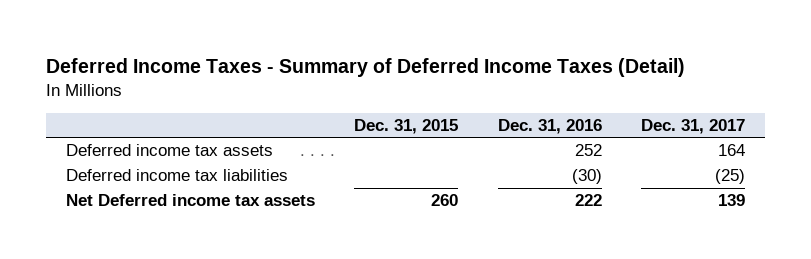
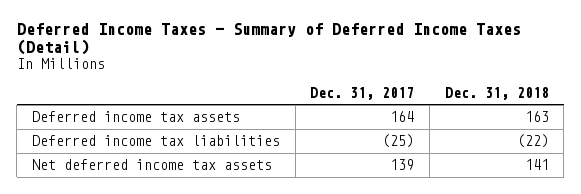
- | Dec. 31, 2015 | Dec. 31, 2016 | Dec. 31, 2017
+ | Dec. 31, 2017 | Dec. 31, 2018
- Net Deferred income tax assets | 260 | 222 | 139
+ Net deferred income tax assets | 139 | 141

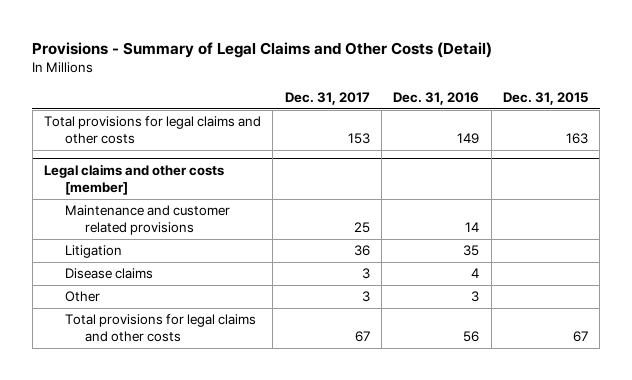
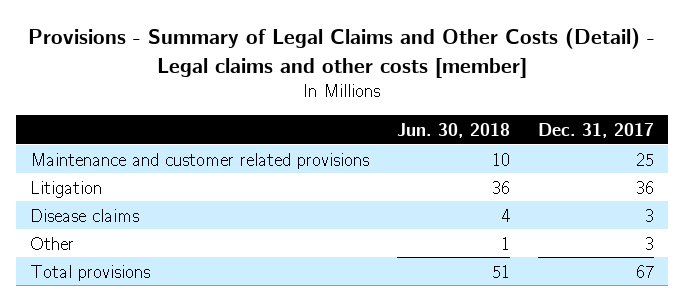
- Provisions - Summary of Legal Claims and Other Costs (Detail)
+ Provisions - Summary of Legal Claims and Other Costs (Detail) - Legal claims and other costs [member]
- | Dec. 31, 2017 | Dec. 31, 2016 | Dec. 31, 2015
+ | Jun. 30, 2018 | Dec. 31, 2017
- Total provisions for legal claims and other costs | 153 | 149 | 163
- Legal claims and other costs [member]
- Total provisions for legal claims and other costs | 67 | 56 | 67
+ Total provisions | 51 | 67

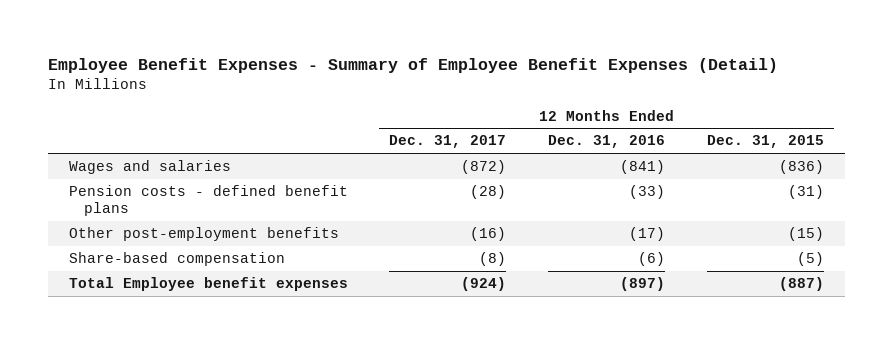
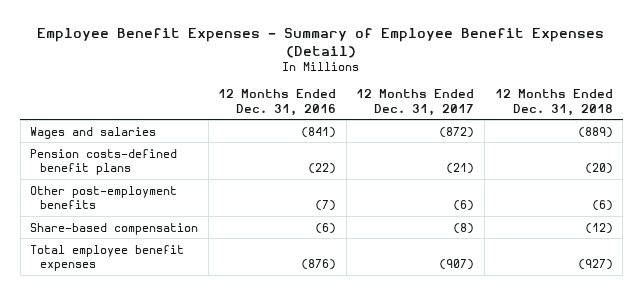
- | 12 Months Ended Dec. 31, 2017 | 12 Months Ended Dec. 31, 2016 | 12 Months Ended Dec. 31, 2015
+ | 12 Months Ended Dec. 31, 2016 | 12 Months Ended Dec. 31, 2017 | 12 Months Ended Dec. 31, 2018
- Pension costs - defined benefit plans | (28) | (33) | (31)
- Other post-employment benefits | (16) | (17) | (15)
+ Pension costs-defined benefit plans | (22) | (21) | (20)
+ Other post-employment benefits | (7) | (6) | (6)
- Total Employee benefit expenses | (924) | (897) | (887)
+ Total employee benefit expenses | (876) | (907) | (927)

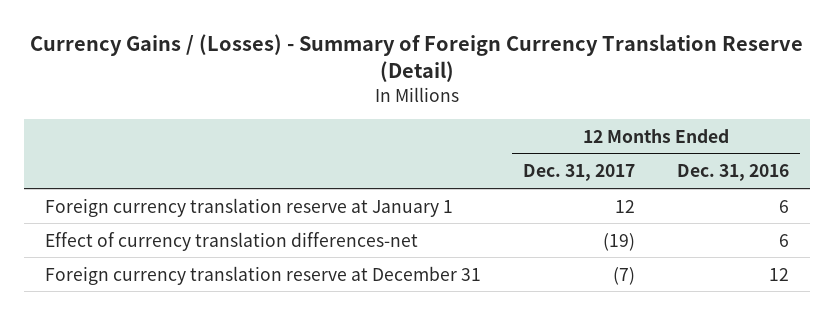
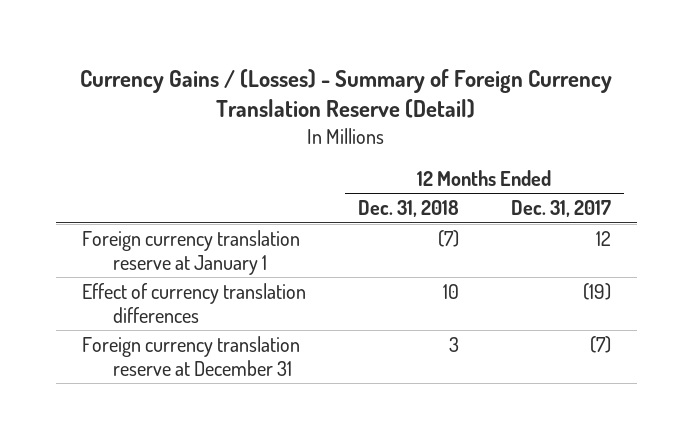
- | 12 Months Ended Dec. 31, 2017 | 12 Months Ended Dec. 31, 2016
+ | 12 Months Ended Dec. 31, 2018 | 12 Months Ended Dec. 31, 2017
- Effect of currency translation differences-net | (19) | 6
+ Effect of currency translation differences | 10 | (19)

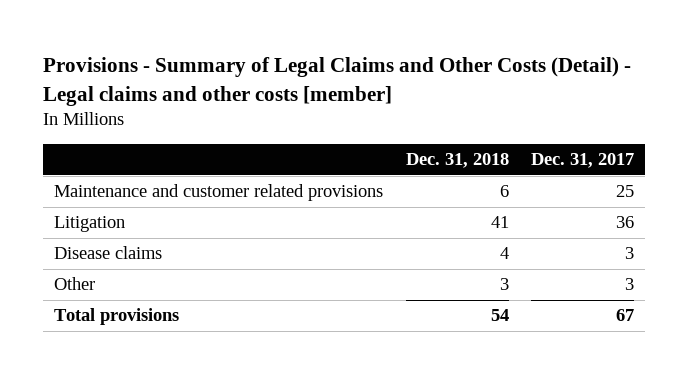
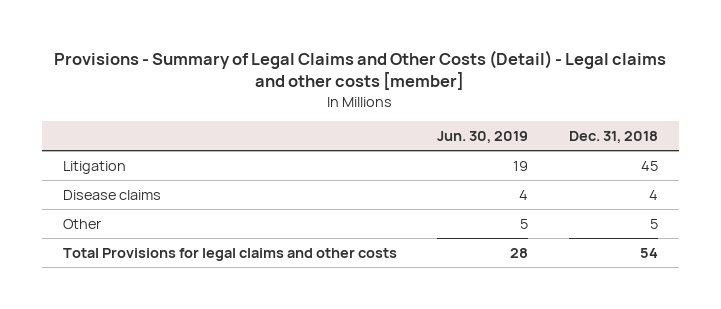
- | Dec. 31, 2018 | Dec. 31, 2017
+ | Jun. 30, 2019 | Dec. 31, 2018
- Maintenance and customer related provisions | 6 | 25
- Litigation | 41 | 36
+ Litigation | 19 | 45
- Other | 3 | 3
- Total provisions | 54 | 67
+ Other | 5 | 5
+ Total Provisions for legal claims and other costs | 28 | 54

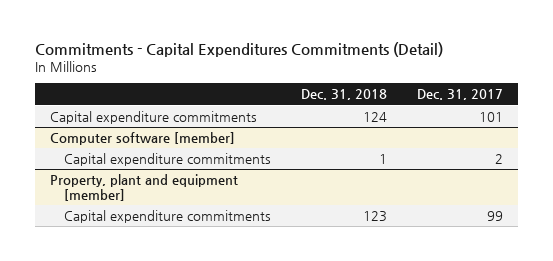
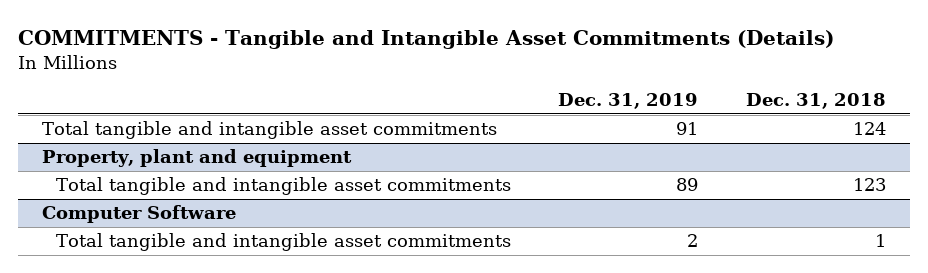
- Commitments - Capital Expenditures Commitments (Detail)
+ COMMITMENTS - Tangible and Intangible Asset Commitments (Details)
- | Dec. 31, 2018 | Dec. 31, 2017
+ | Dec. 31, 2019 | Dec. 31, 2018
- Capital expenditure commitments | 124 | 101
- Computer software [member]
- Capital expenditure commitments | 1 | 2
- Property, plant and equipment [member]
- Capital expenditure commitments | 123 | 99
+ Total tangible and intangible asset commitments | 91 | 124
+ Property, plant and equipment
+ Total tangible and intangible asset commitments | 89 | 123
+ Computer Software
+ Total tangible and intangible asset commitments | 2 | 1

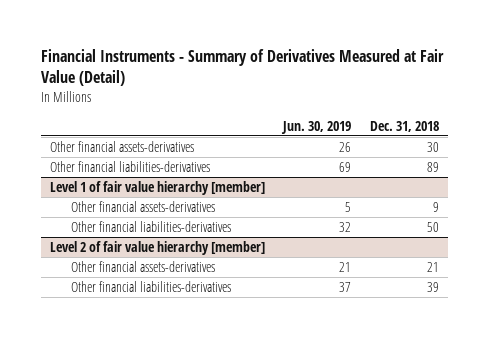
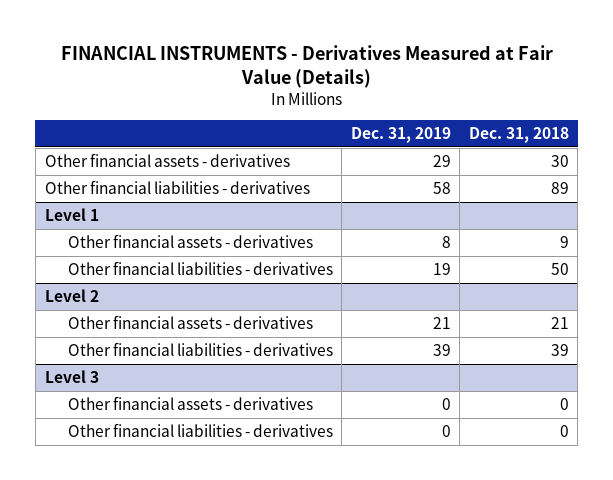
- Financial Instruments - Summary of Derivatives Measured at Fair Value (Detail)
+ FINANCIAL INSTRUMENTS - Derivatives Measured at Fair Value (Details)
- | Jun. 30, 2019 | Dec. 31, 2018
+ | Dec. 31, 2019 | Dec. 31, 2018
- Other financial assets-derivatives | 26 | 30
- Other financial liabilities-derivatives | 69 | 89
- Level 1 of fair value hierarchy [member]
- Other financial assets-derivatives | 5 | 9
- Other financial liabilities-derivatives | 32 | 50
- Level 2 of fair value hierarchy [member]
- Other financial assets-derivatives | 21 | 21
- Other financial liabilities-derivatives | 37 | 39
+ Other financial assets - derivatives | 29 | 30
+ Other financial liabilities - derivatives | 58 | 89
+ Level 1
+ Other financial assets - derivatives | 8 | 9
+ Other financial liabilities - derivatives | 19 | 50
+ Level 2
+ Other financial assets - derivatives | 21 | 21
+ Other financial liabilities - derivatives | 39 | 39
+ Level 3
+ Other financial assets - derivatives | 0 | 0
+ Other financial liabilities - derivatives | 0 | 0

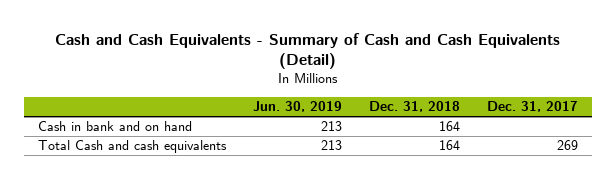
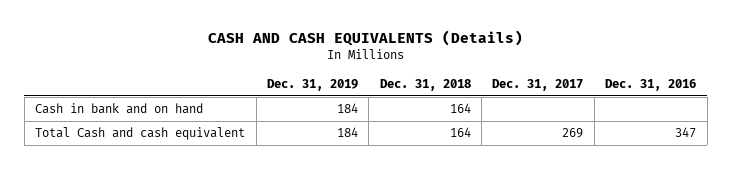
- Cash and Cash Equivalents - Summary of Cash and Cash Equivalents (Detail)
+ CASH AND CASH EQUIVALENTS (Details)
- | Jun. 30, 2019 | Dec. 31, 2018 | Dec. 31, 2017
+ | Dec. 31, 2019 | Dec. 31, 2018 | Dec. 31, 2017 | Dec. 31, 2016
- Total Cash and cash equivalents | 213 | 164 | 269
+ Total Cash and cash equivalent | 184 | 164 | 269 | 347

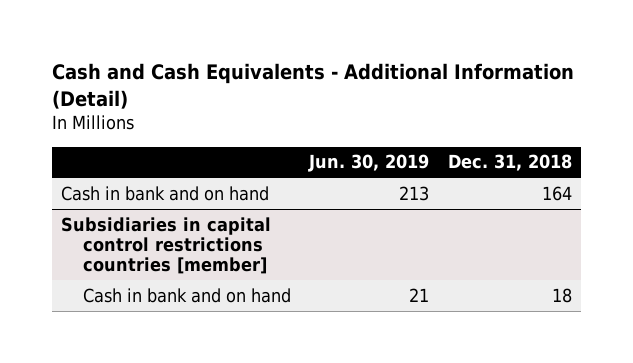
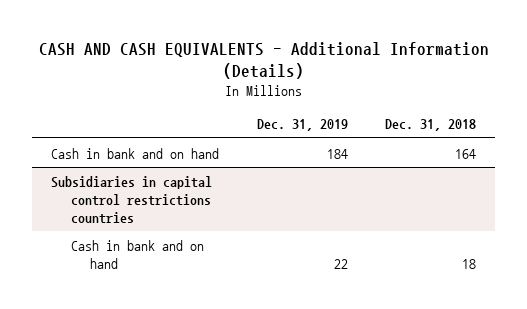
- Cash and Cash Equivalents - Additional Information (Detail)
+ CASH AND CASH EQUIVALENTS - Additional Information (Details)
- | Jun. 30, 2019 | Dec. 31, 2018
+ | Dec. 31, 2019 | Dec. 31, 2018
- Subsidiaries in capital control restrictions countries [member]
+ Subsidiaries in capital control restrictions countries

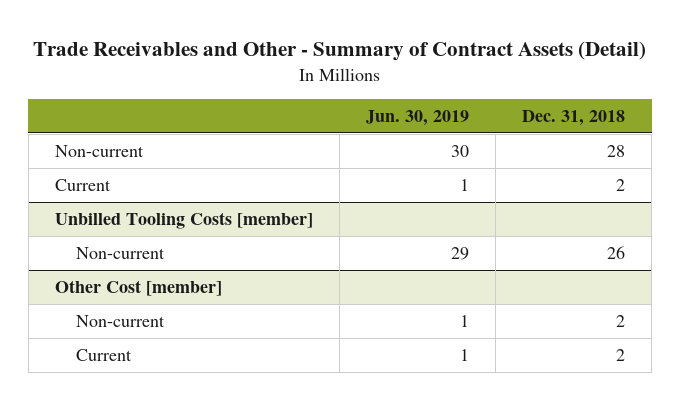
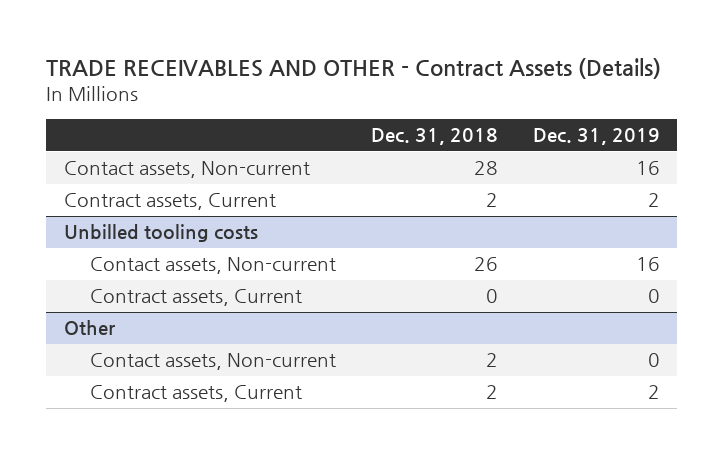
- Trade Receivables and Other - Summary of Contract Assets (Detail)
+ TRADE RECEIVABLES AND OTHER - Contract Assets (Details)
- | Jun. 30, 2019 | Dec. 31, 2018
+ | Dec. 31, 2018 | Dec. 31, 2019
- Non-current | 30 | 28
- Current | 1 | 2
- Unbilled Tooling Costs [member]
- Non-current | 29 | 26
- Other Cost [member]
- Non-current | 1 | 2
- Current | 1 | 2
+ Contact assets, Non-current | 28 | 16
+ Contract assets, Current | 2 | 2
+ Unbilled tooling costs
+ Contact assets, Non-current | 26 | 16
+ Contract assets, Current | 0 | 0
+ Other
+ Contact assets, Non-current | 2 | 0
+ Contract assets, Current | 2 | 2

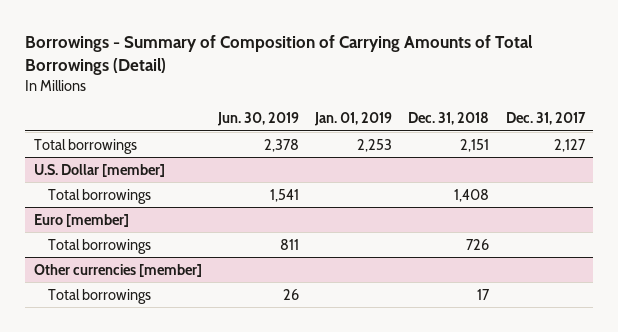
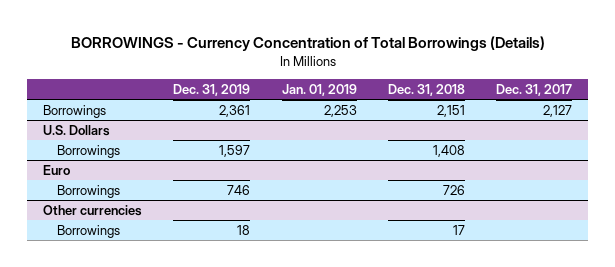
- Borrowings - Summary of Composition of Carrying Amounts of Total Borrowings (Detail)
+ BORROWINGS - Currency Concentration of Total Borrowings (Details)
- | Jun. 30, 2019 | Jan. 01, 2019 | Dec. 31, 2018 | Dec. 31, 2017
+ | Dec. 31, 2019 | Jan. 01, 2019 | Dec. 31, 2018 | Dec. 31, 2017
- Total borrowings | 2,378 | 2,253 | 2,151 | 2,127
- U.S. Dollar [member]
- Total borrowings | 1,541 | | 1,408 |
- Euro [member]
- Total borrowings | 811 | | 726 |
- Other currencies [member]
- Total borrowings | 26 | | 17 |
+ Borrowings | 2,361 | 2,253 | 2,151 | 2,127
+ U.S. Dollars
+ Borrowings | 1,597 | | 1,408 |
+ Euro
+ Borrowings | 746 | | 726 |
+ Other currencies
+ Borrowings | 18 | | 17 |

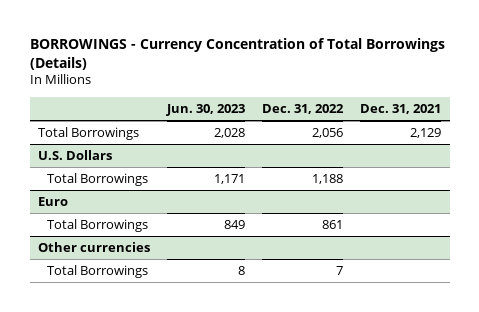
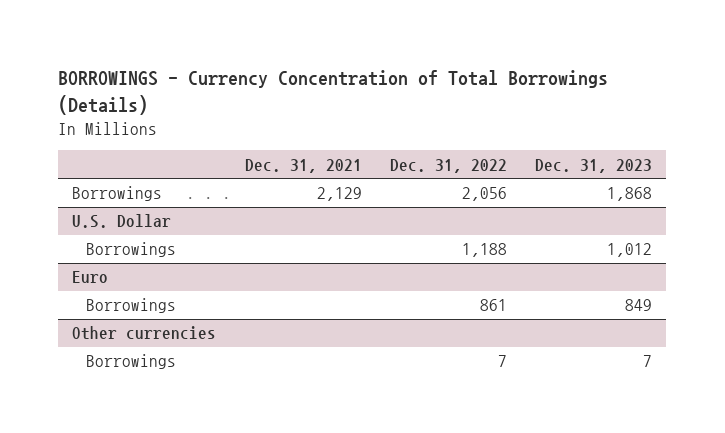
- | Jun. 30, 2023 | Dec. 31, 2022 | Dec. 31, 2021
+ | Dec. 31, 2021 | Dec. 31, 2022 | Dec. 31, 2023
- Total Borrowings | 2,028 | 2,056 | 2,129
- U.S. Dollars
- Total Borrowings | 1,171 | 1,188 |
+ Borrowings | 2,129 | 2,056 | 1,868
+ U.S. Dollar
+ Borrowings | | 1,188 | 1,012
@ Euro
- Total Borrowings | 849 | 861 |
+ Borrowings | | 861 | 849
@ Other currencies
- Total Borrowings | 8 | 7 |
+ Borrowings | | 7 | 7

